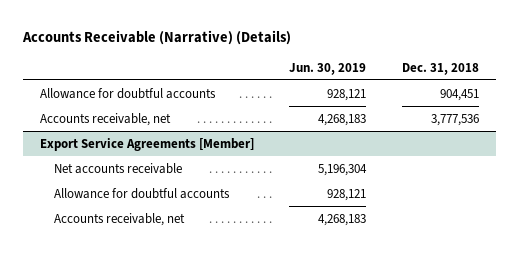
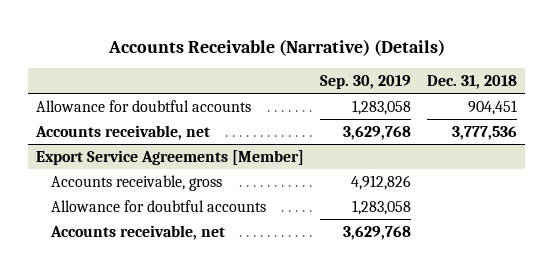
- | Jun. 30, 2019 | Dec. 31, 2018
+ | Sep. 30, 2019 | Dec. 31, 2018
@ Export Service Agreements [Member]
- Net accounts receivable | 5,196,304 |
+ Accounts receivable, gross | 4,912,826 |

